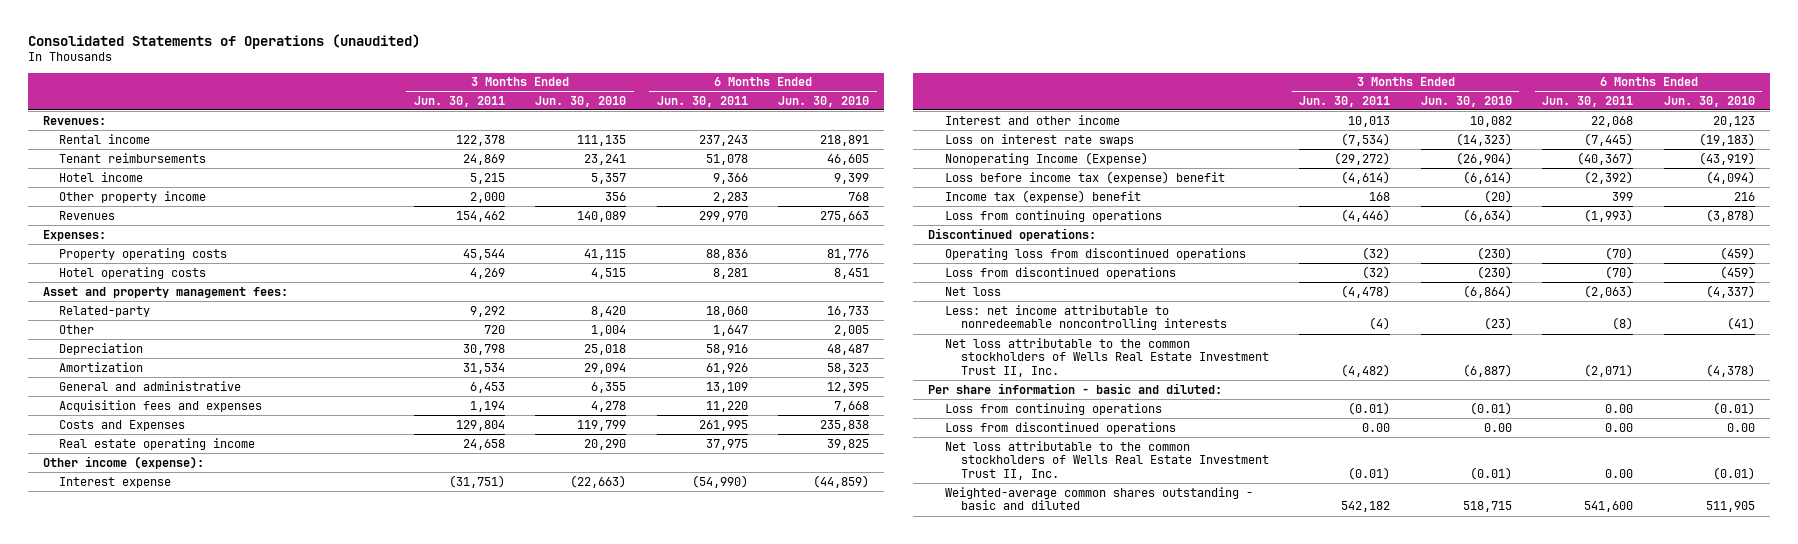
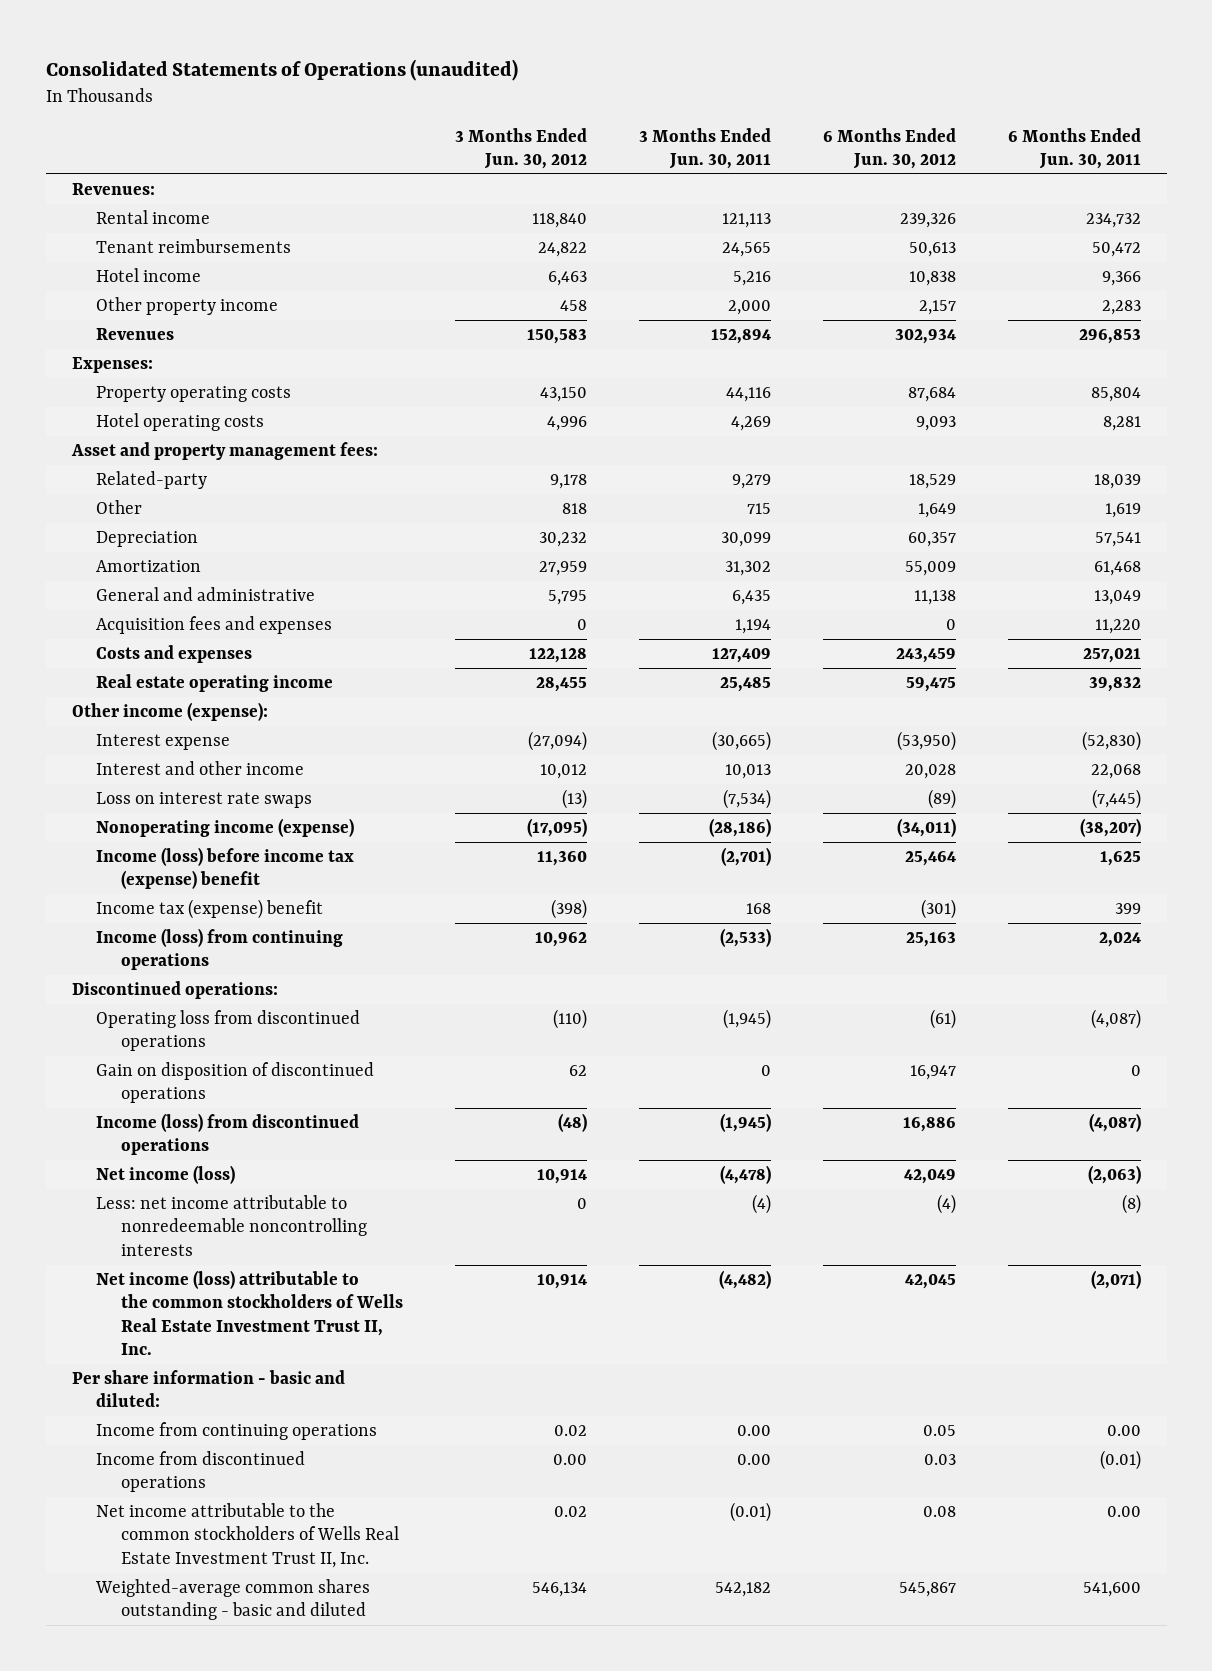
- | 3 Months Ended Jun. 30, 2011 | 3 Months Ended Jun. 30, 2010 | 6 Months Ended Jun. 30, 2011 | 6 Months Ended Jun. 30, 2010
+ | 3 Months Ended Jun. 30, 2012 | 3 Months Ended Jun. 30, 2011 | 6 Months Ended Jun. 30, 2012 | 6 Months Ended Jun. 30, 2011
- Rental income | 122,378 | 111,135 | 237,243 | 218,891
- Tenant reimbursements | 24,869 | 23,241 | 51,078 | 46,605
- Hotel income | 5,215 | 5,357 | 9,366 | 9,399
+ Rental income | 118,840 | 121,113 | 239,326 | 234,732
+ Tenant reimbursements | 24,822 | 24,565 | 50,613 | 50,472
+ Hotel income | 6,463 | 5,216 | 10,838 | 9,366
- Revenues | 154,462 | 140,089 | 299,970 | 275,663
+ Revenues | 150,583 | 152,894 | 302,934 | 296,853
- Property operating costs | 45,544 | 41,115 | 88,836 | 81,776
+ Property operating costs | 43,150 | 44,116 | 87,684 | 85,804
- Related-party | 9,292 | 8,420 | 18,060 | 16,733
- Other | 720 | 1,004 | 1,647 | 2,005
- Depreciation | 30,798 | 25,018 | 58,916 | 48,487
- Amortization | 31,534 | 29,094 | 61,926 | 58,323
- General and administrative | 6,453 | 6,355 | 13,109 | 12,395
+ Related-party | 9,178 | 9,279 | 18,529 | 18,039
+ Other | 818 | 715 | 1,649 | 1,619
+ Depreciation | 30,232 | 30,099 | 60,357 | 57,541
+ Amortization | 27,959 | 31,302 | 55,009 | 61,468
+ General and administrative | 5,795 | 6,435 | 11,138 | 13,049
- Costs and Expenses | 129,804 | 119,799 | 261,995 | 235,838
- Real estate operating income | 24,658 | 20,290 | 37,975 | 39,825
+ Costs and expenses | 122,128 | 127,409 | 243,459 | 257,021
+ Real estate operating income | 28,455 | 25,485 | 59,475 | 39,832
- Interest expense | (31,751) | (22,663) | (54,990) | (44,859)
+ Interest expense | (27,094) | (30,665) | (53,950) | (52,830)
- Nonoperating Income (Expense) | (29,272) | (26,904) | (40,367) | (43,919)
- Loss before income tax (expense) benefit | (4,614) | (6,614) | (2,392) | (4,094)
+ Nonoperating income (expense) | (17,095) | (28,186) | (34,011) | (38,207)
+ Income (loss) before income tax (expense) benefit | 11,360 | (2,701) | 25,464 | 1,625
- Loss from continuing operations | (4,446) | (6,634) | (1,993) | (3,878)
+ Income (loss) from continuing operations | 10,962 | (2,533) | 25,163 | 2,024
- Operating loss from discontinued operations | (32) | (230) | (70) | (459)
- Loss from discontinued operations | (32) | (230) | (70) | (459)
- Net loss | (4,478) | (6,864) | (2,063) | (4,337)
+ Operating loss from discontinued operations | (110) | (1,945) | (61) | (4,087)
+ Gain on disposition of discontinued operations | 62 | 0 | 16,947 | 0
+ Income (loss) from discontinued operations | (48) | (1,945) | 16,886 | (4,087)
+ Net income (loss) | 10,914 | (4,478) | 42,049 | (2,063)
- Net loss attributable to the common stockholders of Wells Real Estate Investment Trust II, Inc. | (4,482) | (6,887) | (2,071) | (4,378)
+ Net income (loss) attributable to the common stockholders of Wells Real Estate Investment Trust II, Inc. | 10,914 | (4,482) | 42,045 | (2,071)
- Loss from continuing operations | (0.01) | (0.01) | 0.00 | (0.01)
- Loss from discontinued operations | 0.00 | 0.00 | 0.00 | 0.00
- Net loss attributable to the common stockholders of Wells Real Estate Investment Trust II, Inc. | (0.01) | (0.01) | 0.00 | (0.01)
+ Income from continuing operations | 0.02 | 0.00 | 0.05 | 0.00
+ Income from discontinued operations | 0.00 | 0.00 | 0.03 | (0.01)
+ Net income attributable to the common stockholders of Wells Real Estate Investment Trust II, Inc. | 0.02 | (0.01) | 0.08 | 0.00

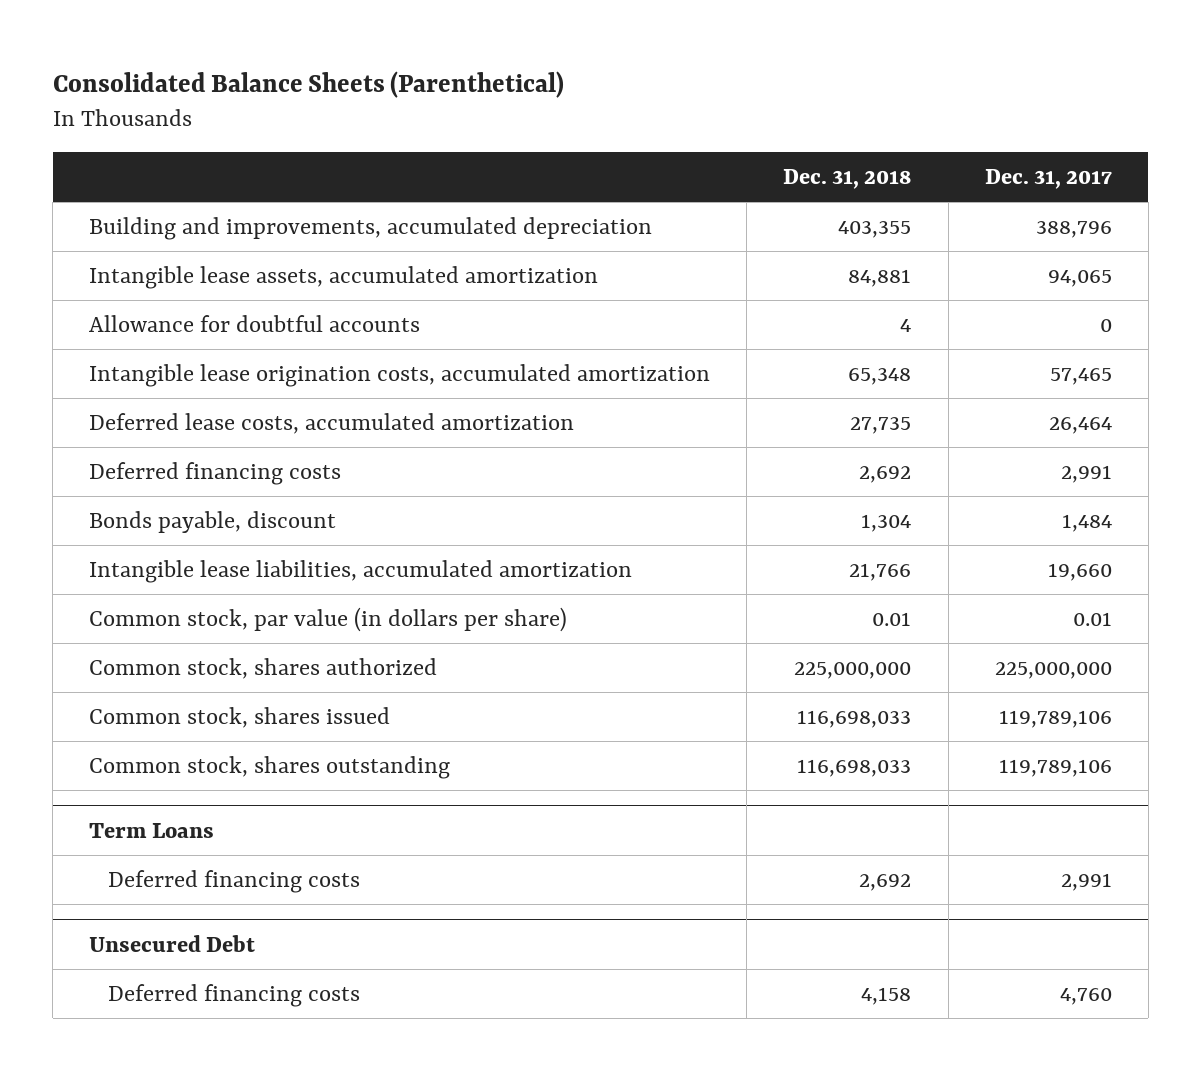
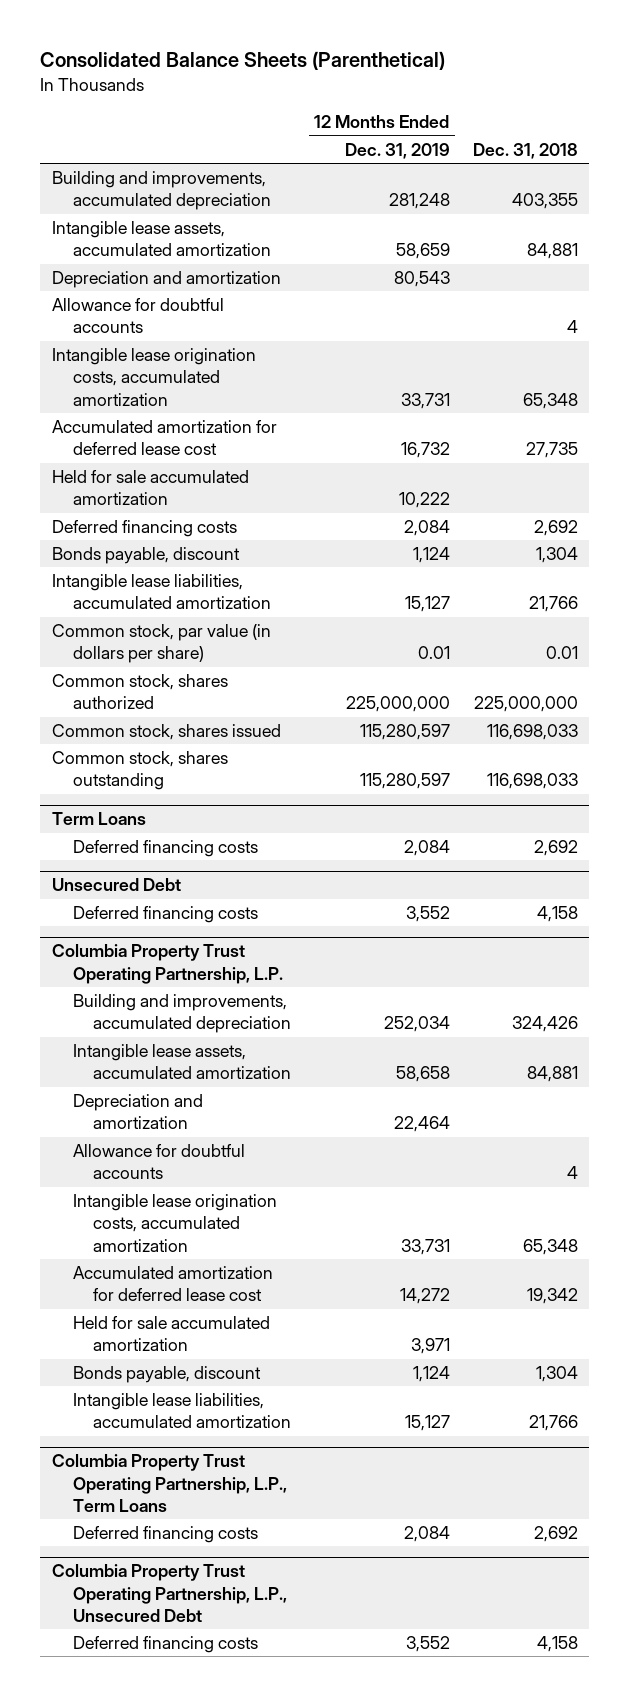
- | Dec. 31, 2018 | Dec. 31, 2017
+ | 12 Months Ended Dec. 31, 2019 | Dec. 31, 2018
+ Depreciation and amortization | 80,543 |
- Deferred lease costs, accumulated amortization | 27,735 | 26,464
+ Accumulated amortization for deferred lease cost | 16,732 | 27,735
+ Held for sale accumulated amortization | 10,222 |
+ Columbia Property Trust Operating Partnership, L.P.
+ Building and improvements, accumulated depreciation | 252,034 | 324,426
+ Intangible lease assets, accumulated amortization | 58,658 | 84,881
+ Depreciation and amortization | 22,464 |
+ Allowance for doubtful accounts | | 4
+ Intangible lease origination costs, accumulated amortization | 33,731 | 65,348
+ Accumulated amortization for deferred lease cost | 14,272 | 19,342
+ Held for sale accumulated amortization | 3,971 |
+ Bonds payable, discount | 1,124 | 1,304
+ Intangible lease liabilities, accumulated amortization | 15,127 | 21,766
+ Columbia Property Trust Operating Partnership, L.P., Term Loans
+ Deferred financing costs | 2,084 | 2,692
+ Columbia Property Trust Operating Partnership, L.P., Unsecured Debt
+ Deferred financing costs | 3,552 | 4,158

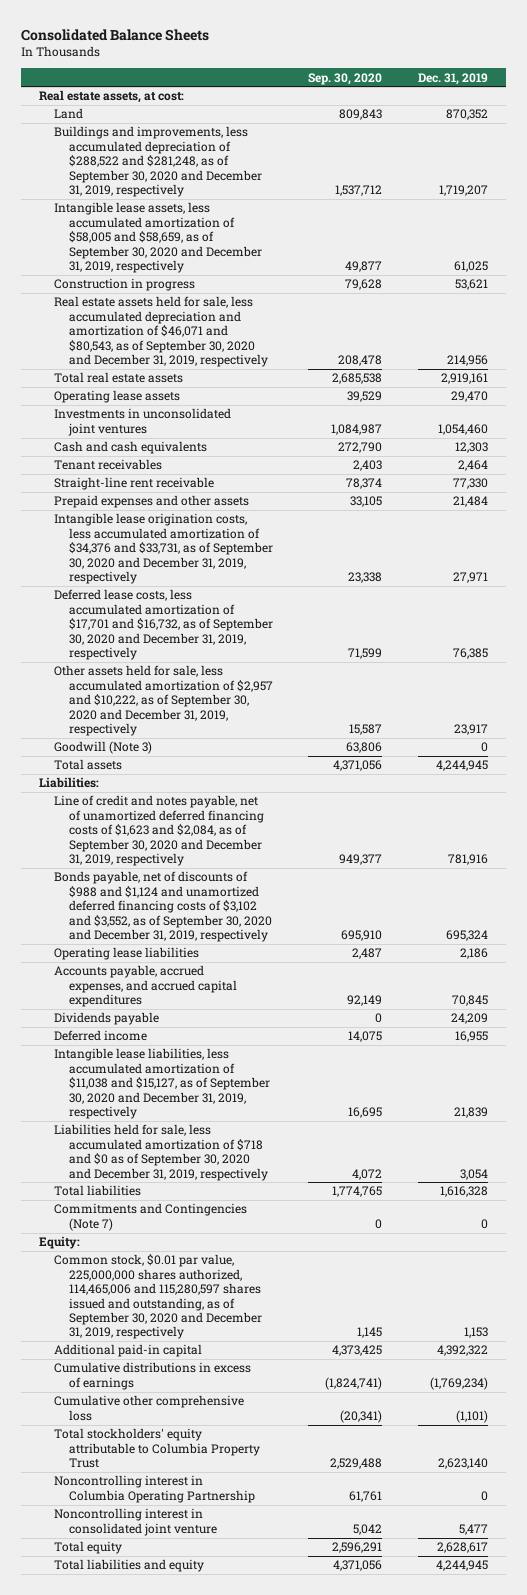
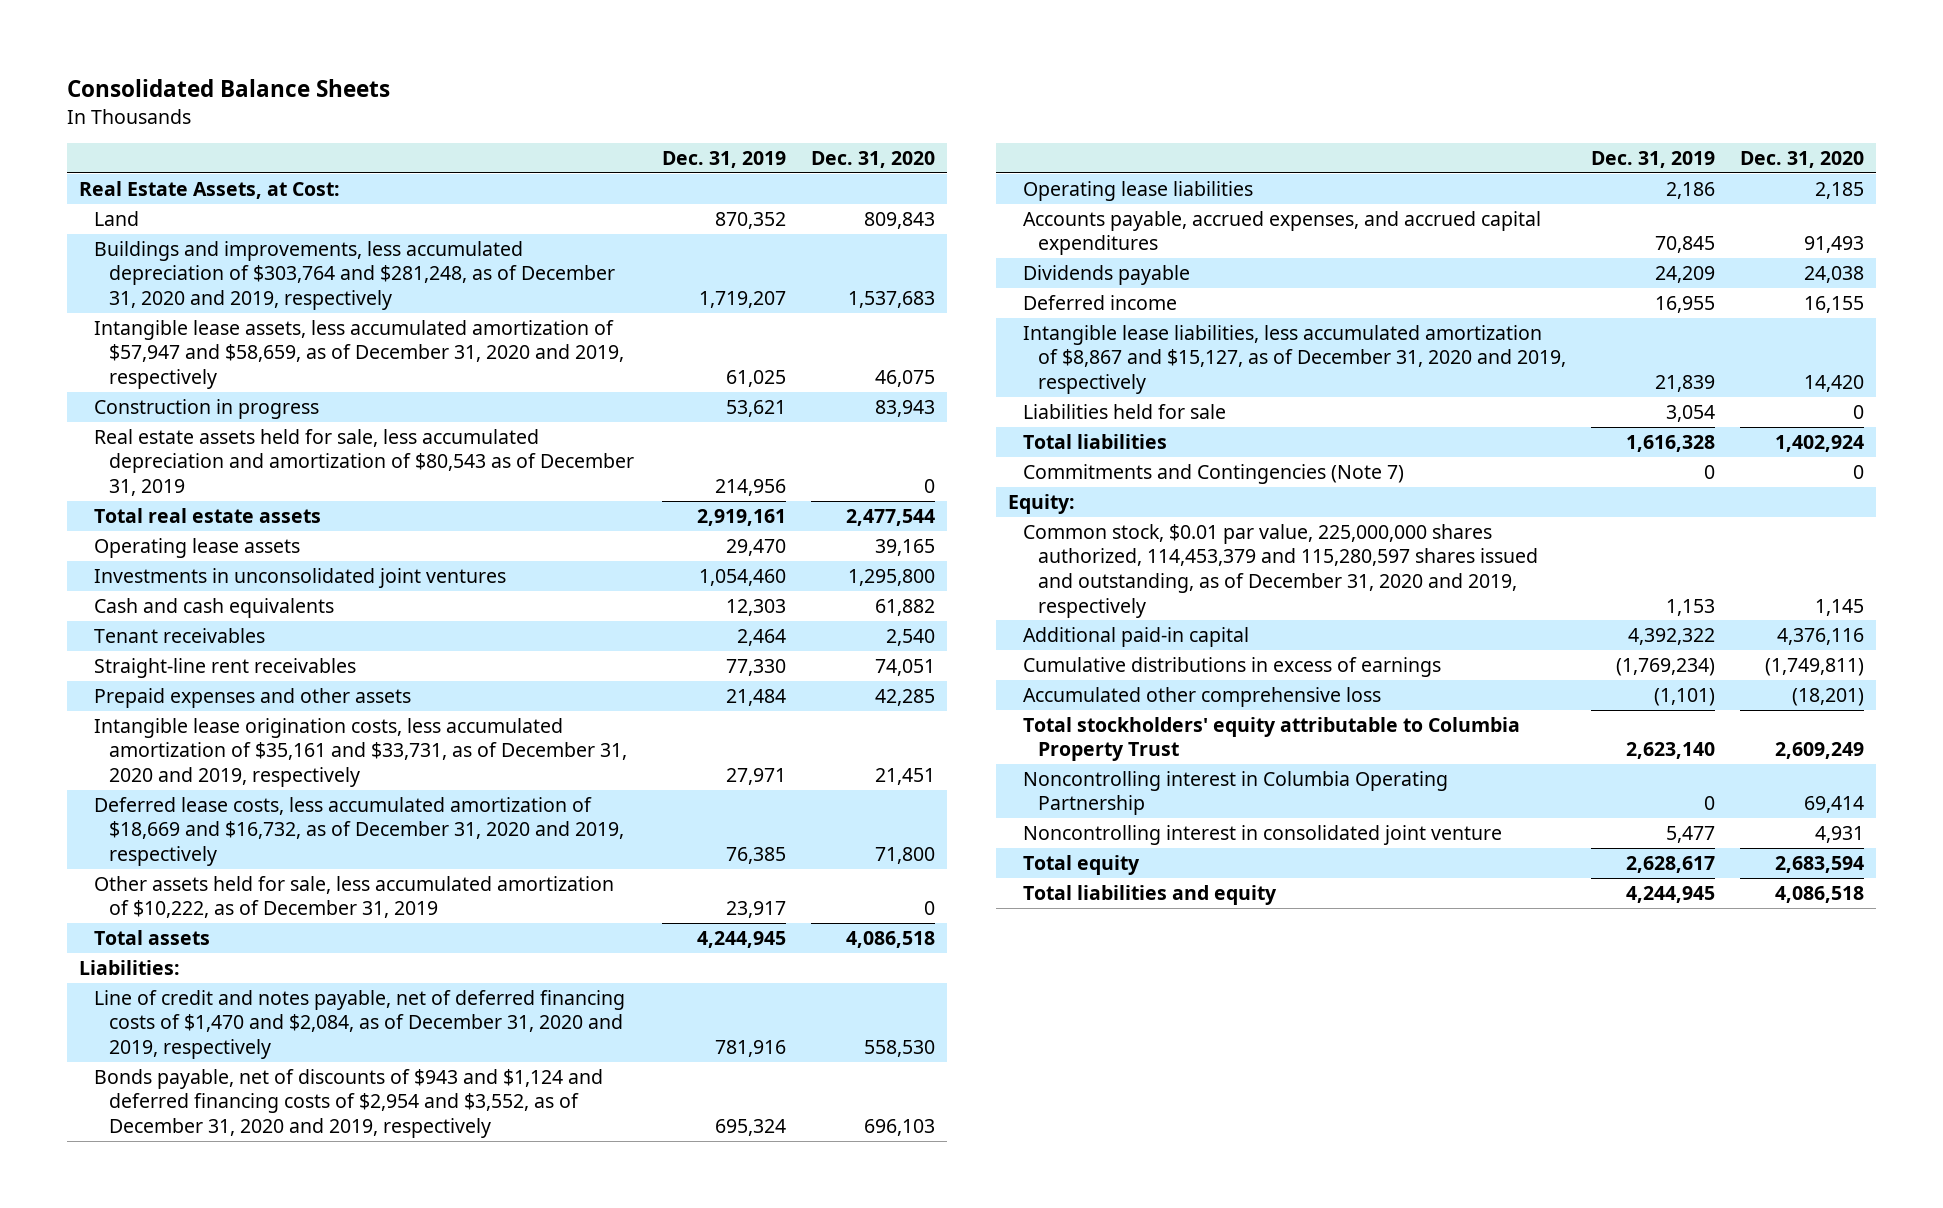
- | Sep. 30, 2020 | Dec. 31, 2019
+ | Dec. 31, 2019 | Dec. 31, 2020
- Real estate assets, at cost:
+ Real Estate Assets, at Cost:
- Buildings and improvements, less accumulated depreciation of $288,522 and $281,248, as of September 30, 2020 and December 31, 2019, respectively | 1,537,712 | 1,719,207
- Intangible lease assets, less accumulated amortization of $58,005 and $58,659, as of September 30, 2020 and December 31, 2019, respectively | 49,877 | 61,025
+ Buildings and improvements, less accumulated depreciation of $303,764 and $281,248, as of December 31, 2020 and 2019, respectively | 1,719,207 | 1,537,683
+ Intangible lease assets, less accumulated amortization of $57,947 and $58,659, as of December 31, 2020 and 2019, respectively | 61,025 | 46,075
- Real estate assets held for sale, less accumulated depreciation and amortization of $46,071 and $80,543, as of September 30, 2020 and December 31, 2019, respectively | 208,478 | 214,956
+ Real estate assets held for sale, less accumulated depreciation and amortization of $80,543 as of December 31, 2019 | 214,956 | 0
- Straight-line rent receivable | 78,374 | 77,330
+ Straight-line rent receivables | 77,330 | 74,051
- Intangible lease origination costs, less accumulated amortization of $34,376 and $33,731, as of September 30, 2020 and December 31, 2019, respectively | 23,338 | 27,971
- Deferred lease costs, less accumulated amortization of $17,701 and $16,732, as of September 30, 2020 and December 31, 2019, respectively | 71,599 | 76,385
- Other assets held for sale, less accumulated amortization of $2,957 and $10,222, as of September 30, 2020 and December 31, 2019, respectively | 15,587 | 23,917
- Goodwill (Note 3) | 63,806 | 0
+ Intangible lease origination costs, less accumulated amortization of $35,161 and $33,731, as of December 31, 2020 and 2019, respectively | 27,971 | 21,451
+ Deferred lease costs, less accumulated amortization of $18,669 and $16,732, as of December 31, 2020 and 2019, respectively | 76,385 | 71,800
+ Other assets held for sale, less accumulated amortization of $10,222, as of December 31, 2019 | 23,917 | 0
- Line of credit and notes payable, net of unamortized deferred financing costs of $1,623 and $2,084, as of September 30, 2020 and December 31, 2019, respectively | 949,377 | 781,916
- Bonds payable, net of discounts of $988 and $1,124 and unamortized deferred financing costs of $3,102 and $3,552, as of September 30, 2020 and December 31, 2019, respectively | 695,910 | 695,324
+ Line of credit and notes payable, net of deferred financing costs of $1,470 and $2,084, as of December 31, 2020 and 2019, respectively | 781,916 | 558,530
+ Bonds payable, net of discounts of $943 and $1,124 and deferred financing costs of $2,954 and $3,552, as of December 31, 2020 and 2019, respectively | 695,324 | 696,103
- Intangible lease liabilities, less accumulated amortization of $11,038 and $15,127, as of September 30, 2020 and December 31, 2019, respectively | 16,695 | 21,839
- Liabilities held for sale, less accumulated amortization of $718 and $0 as of September 30, 2020 and December 31, 2019, respectively | 4,072 | 3,054
+ Intangible lease liabilities, less accumulated amortization of $8,867 and $15,127, as of December 31, 2020 and 2019, respectively | 21,839 | 14,420
+ Liabilities held for sale | 3,054 | 0
- Common stock, $0.01 par value, 225,000,000 shares authorized, 114,465,006 and 115,280,597 shares issued and outstanding, as of September 30, 2020 and December 31, 2019, respectively | 1,145 | 1,153
+ Common stock, $0.01 par value, 225,000,000 shares authorized, 114,453,379 and 115,280,597 shares issued and outstanding, as of December 31, 2020 and 2019, respectively | 1,153 | 1,145
- Cumulative other comprehensive loss | (20,341) | (1,101)
+ Accumulated other comprehensive loss | (1,101) | (18,201)

